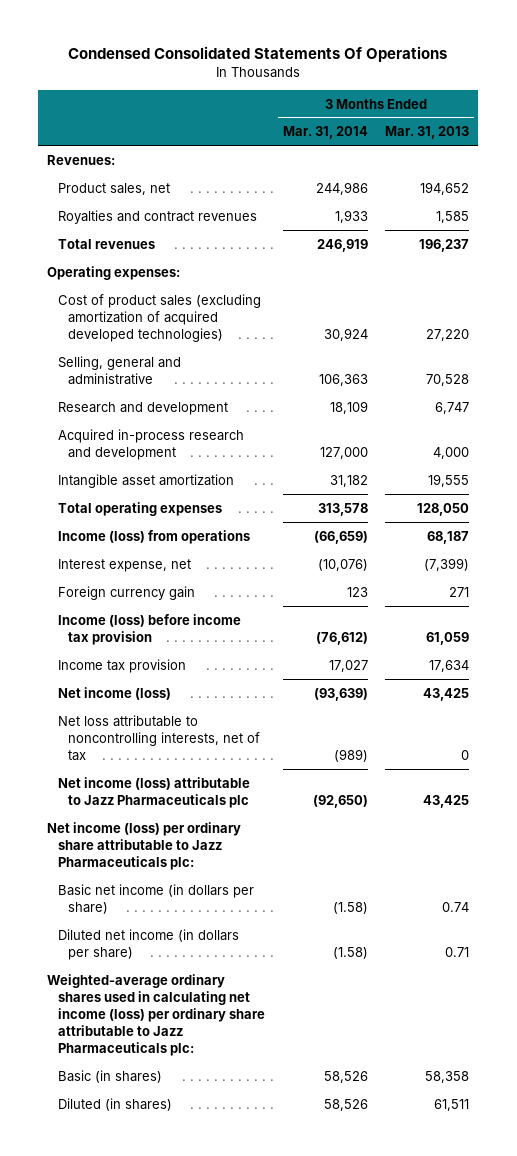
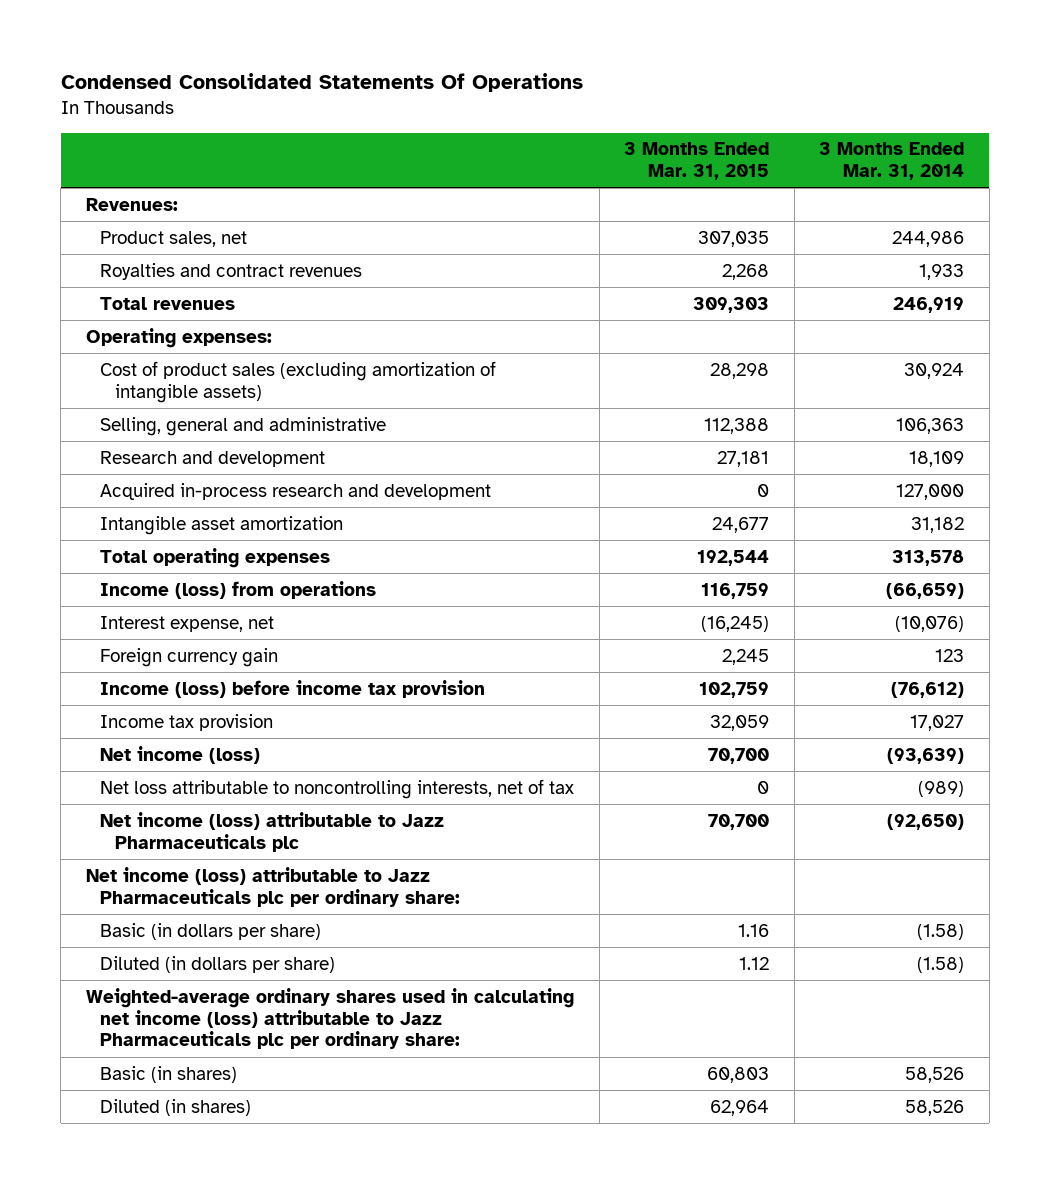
- | 3 Months Ended Mar. 31, 2014 | 3 Months Ended Mar. 31, 2013
+ | 3 Months Ended Mar. 31, 2015 | 3 Months Ended Mar. 31, 2014
- Cost of product sales (excluding amortization of acquired developed technologies) | 30,924 | 27,220
+ Cost of product sales (excluding amortization of intangible assets) | 28,298 | 30,924
- Net income (loss) per ordinary share attributable to Jazz Pharmaceuticals plc:
- Basic net income (in dollars per share) | (1.58) | 0.74
- Diluted net income (in dollars per share) | (1.58) | 0.71
- Weighted-average ordinary shares used in calculating net income (loss) per ordinary share attributable to Jazz Pharmaceuticals plc:
+ Net income (loss) attributable to Jazz Pharmaceuticals plc per ordinary share:
+ Basic (in dollars per share) | 1.16 | (1.58)
+ Diluted (in dollars per share) | 1.12 | (1.58)
+ Weighted-average ordinary shares used in calculating net income (loss) attributable to Jazz Pharmaceuticals plc per ordinary share:

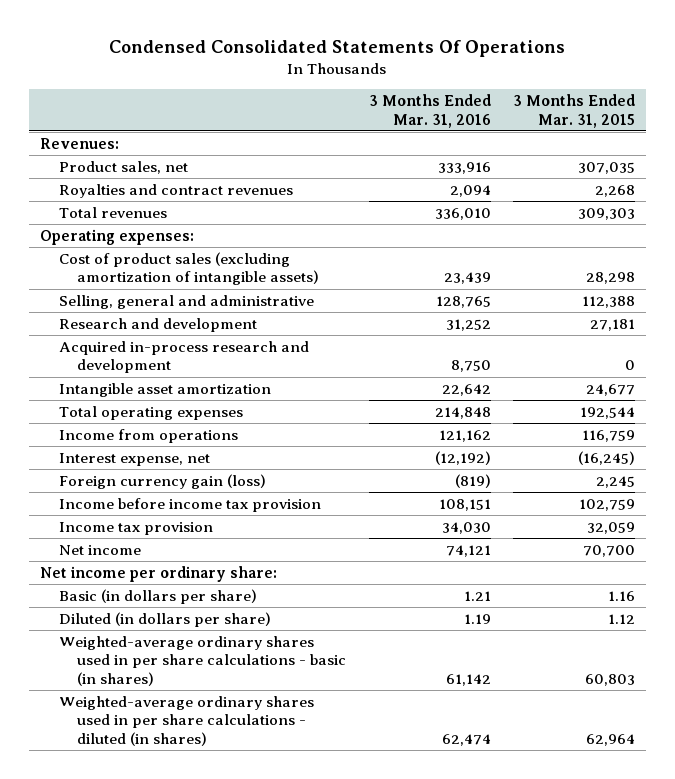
- | 3 Months Ended Mar. 31, 2015 | 3 Months Ended Mar. 31, 2014
+ | 3 Months Ended Mar. 31, 2016 | 3 Months Ended Mar. 31, 2015
- Income (loss) from operations | 116,759 | (66,659)
+ Income from operations | 121,162 | 116,759
- Foreign currency gain | 2,245 | 123
- Income (loss) before income tax provision | 102,759 | (76,612)
+ Foreign currency gain (loss) | (819) | 2,245
+ Income before income tax provision | 108,151 | 102,759
- Net income (loss) | 70,700 | (93,639)
- Net loss attributable to noncontrolling interests, net of tax | 0 | (989)
- Net income (loss) attributable to Jazz Pharmaceuticals plc | 70,700 | (92,650)
- Net income (loss) attributable to Jazz Pharmaceuticals plc per ordinary share:
+ Net income | 74,121 | 70,700
+ Net income per ordinary share:
- Weighted-average ordinary shares used in calculating net income (loss) attributable to Jazz Pharmaceuticals plc per ordinary share:
- Basic (in shares) | 60,803 | 58,526
- Diluted (in shares) | 62,964 | 58,526
+ Weighted-average ordinary shares used in per share calculations - basic (in shares) | 61,142 | 60,803
+ Weighted-average ordinary shares used in per share calculations - diluted (in shares) | 62,474 | 62,964

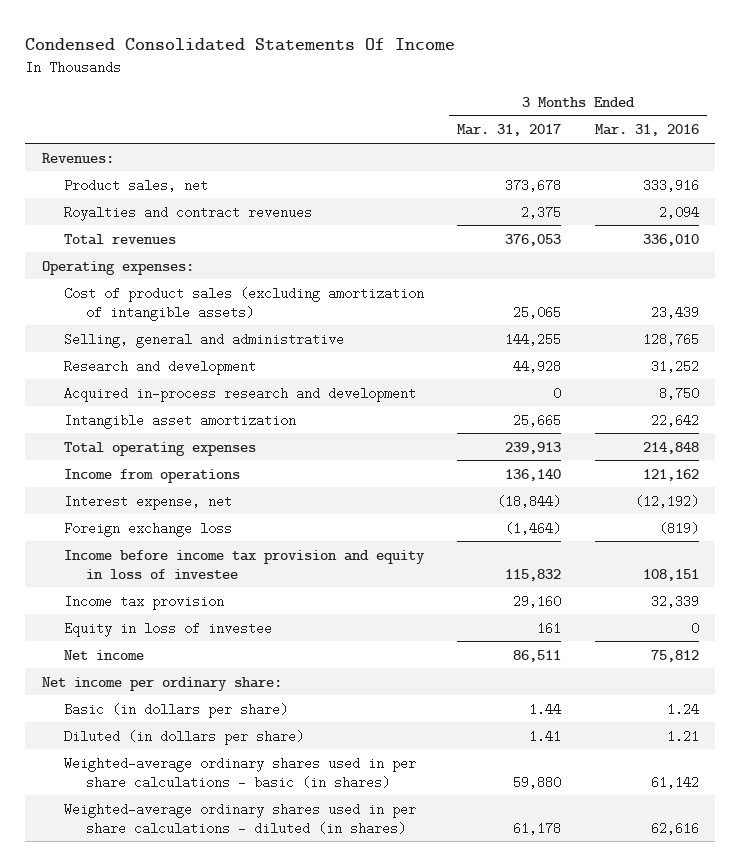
- Condensed Consolidated Statements Of Operations
+ Condensed Consolidated Statements Of Income
- | 3 Months Ended Mar. 31, 2016 | 3 Months Ended Mar. 31, 2015
+ | 3 Months Ended Mar. 31, 2017 | 3 Months Ended Mar. 31, 2016
- Foreign currency gain (loss) | (819) | 2,245
- Income before income tax provision | 108,151 | 102,759
- Income tax provision | 34,030 | 32,059
- Net income | 74,121 | 70,700
+ Foreign exchange loss | (1,464) | (819)
+ Income before income tax provision and equity in loss of investee | 115,832 | 108,151
+ Income tax provision | 29,160 | 32,339
+ Equity in loss of investee | 161 | 0
+ Net income | 86,511 | 75,812
- Basic (in dollars per share) | 1.21 | 1.16
- Diluted (in dollars per share) | 1.19 | 1.12
+ Basic (in dollars per share) | 1.44 | 1.24
+ Diluted (in dollars per share) | 1.41 | 1.21
- Weighted-average ordinary shares used in per share calculations - diluted (in shares) | 62,474 | 62,964
+ Weighted-average ordinary shares used in per share calculations - diluted (in shares) | 61,178 | 62,616

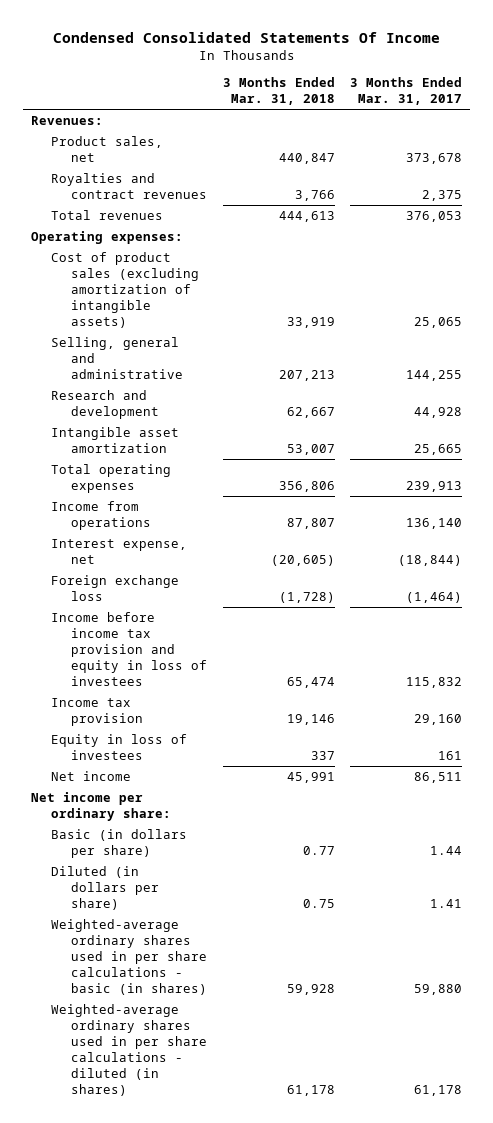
- | 3 Months Ended Mar. 31, 2017 | 3 Months Ended Mar. 31, 2016
+ | 3 Months Ended Mar. 31, 2018 | 3 Months Ended Mar. 31, 2017
- Acquired in-process research and development | 0 | 8,750
- Income before income tax provision and equity in loss of investee | 115,832 | 108,151
+ Income before income tax provision and equity in loss of investees | 65,474 | 115,832
- Equity in loss of investee | 161 | 0
+ Equity in loss of investees | 337 | 161

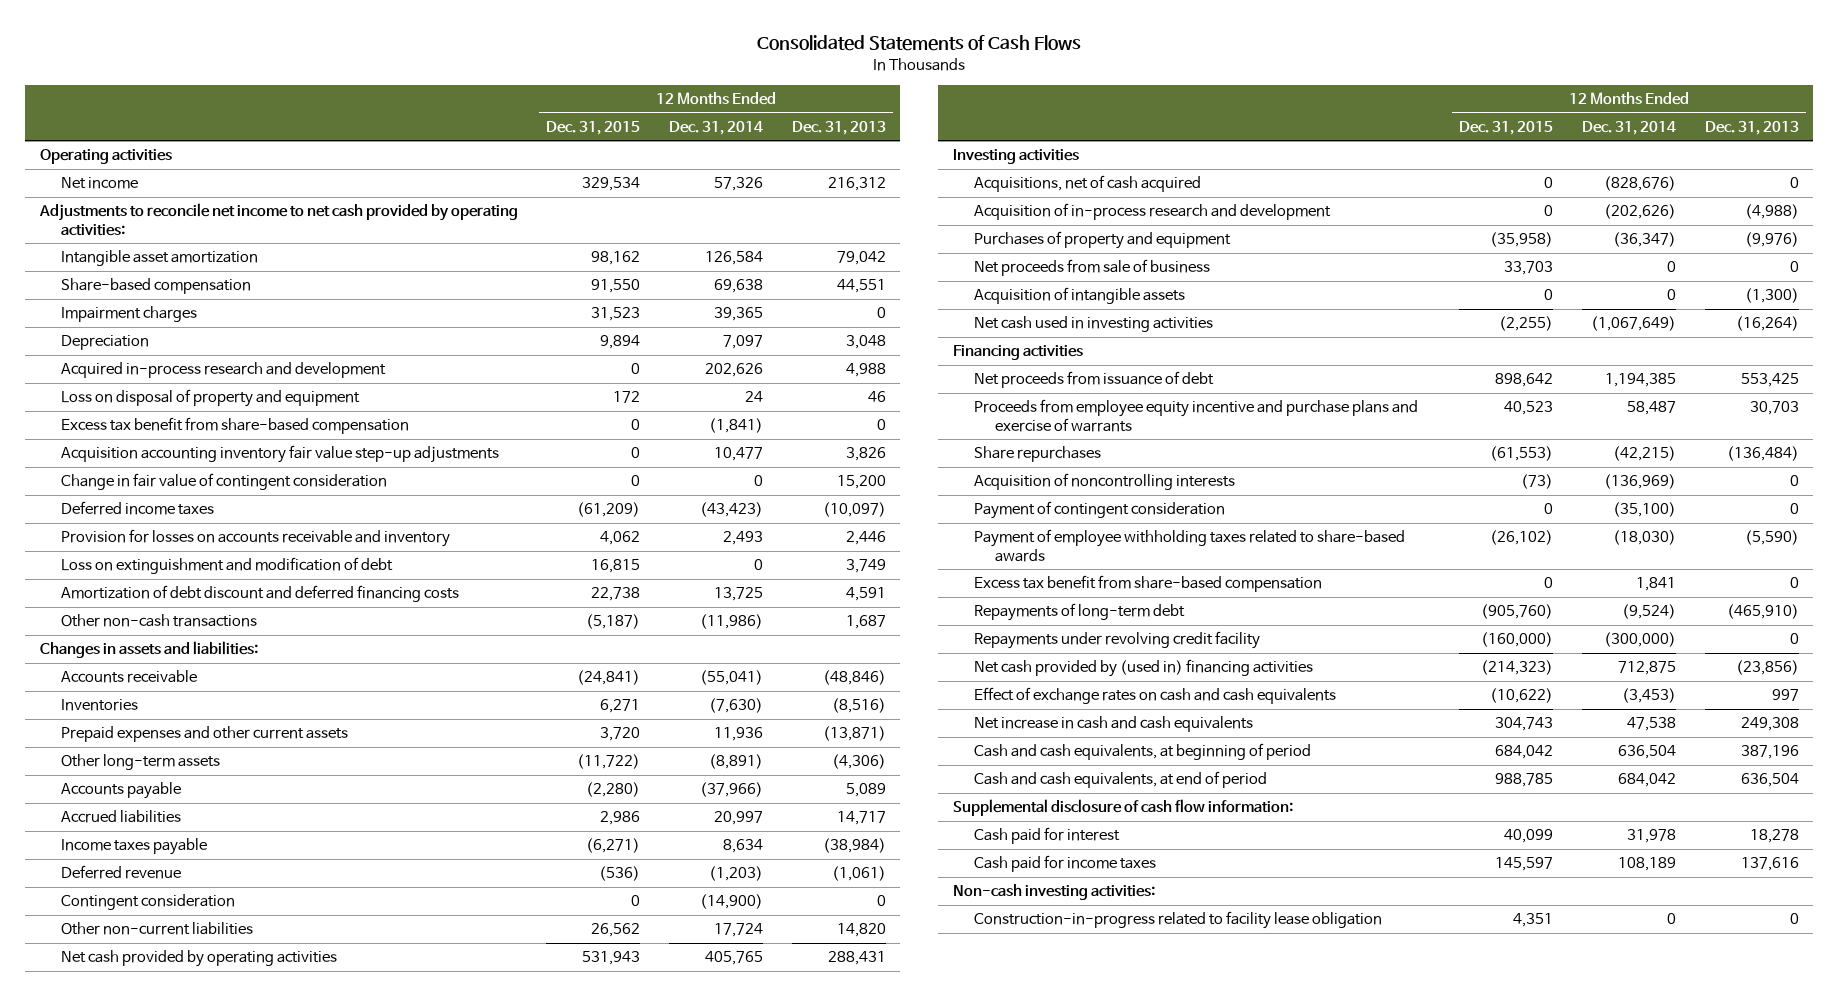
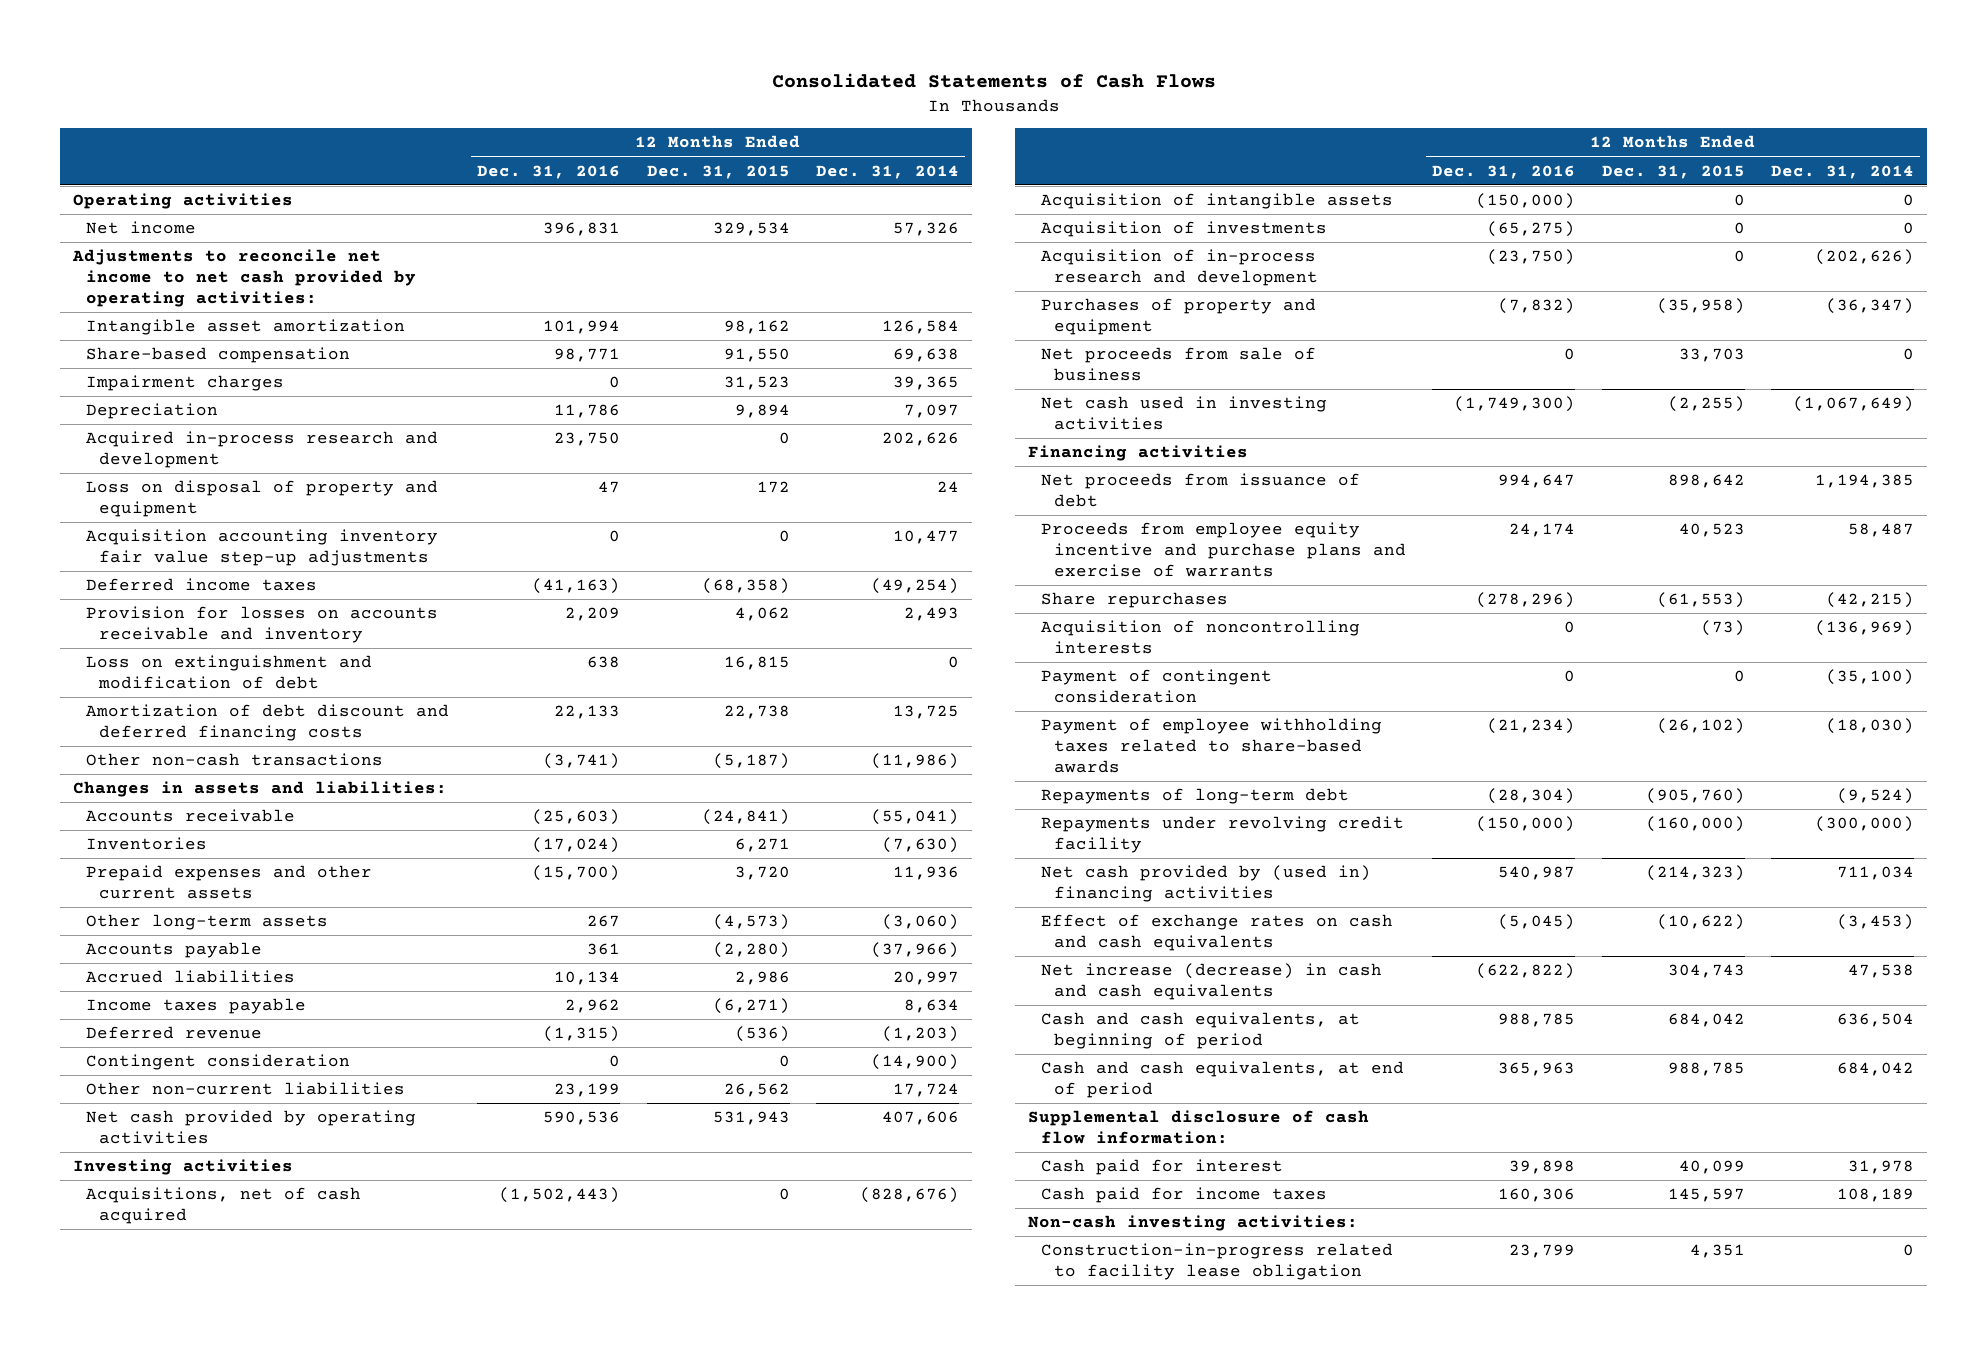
- | 12 Months Ended Dec. 31, 2015 | 12 Months Ended Dec. 31, 2014 | 12 Months Ended Dec. 31, 2013
+ | 12 Months Ended Dec. 31, 2016 | 12 Months Ended Dec. 31, 2015 | 12 Months Ended Dec. 31, 2014
- Excess tax benefit from share-based compensation | 0 | (1,841) | 0
- Change in fair value of contingent consideration | 0 | 0 | 15,200
- Deferred income taxes | (61,209) | (43,423) | (10,097)
+ Deferred income taxes | (41,163) | (68,358) | (49,254)
- Other long-term assets | (11,722) | (8,891) | (4,306)
+ Other long-term assets | 267 | (4,573) | (3,060)
- Net cash provided by operating activities | 531,943 | 405,765 | 288,431
+ Net cash provided by operating activities | 590,536 | 531,943 | 407,606
moved up: Acquisition of intangible assets | (150,000) | 0 | 0
+ Acquisition of investments | (65,275) | 0 | 0
- Excess tax benefit from share-based compensation | 0 | 1,841 | 0
- Net cash provided by (used in) financing activities | (214,323) | 712,875 | (23,856)
+ Net cash provided by (used in) financing activities | 540,987 | (214,323) | 711,034
- Net increase in cash and cash equivalents | 304,743 | 47,538 | 249,308
+ Net increase (decrease) in cash and cash equivalents | (622,822) | 304,743 | 47,538

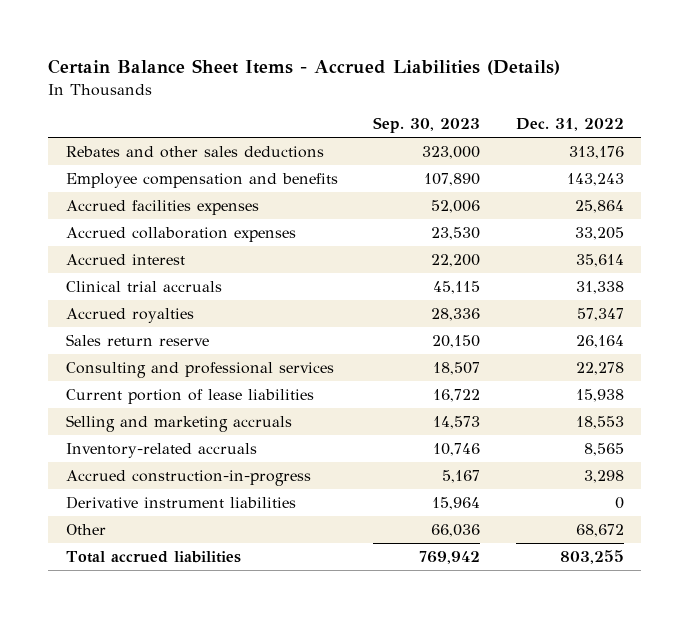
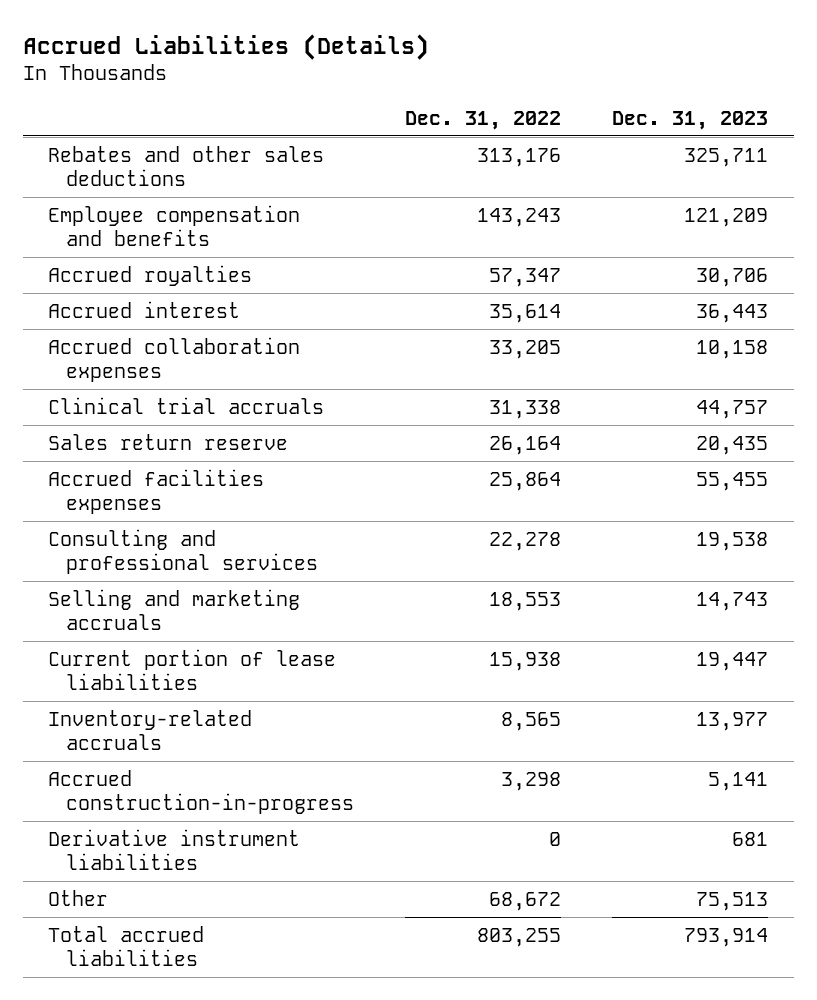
- Certain Balance Sheet Items - Accrued Liabilities (Details)
+ Accrued Liabilities (Details)
- | Sep. 30, 2023 | Dec. 31, 2022
+ | Dec. 31, 2022 | Dec. 31, 2023
moved up: Accrued royalties | 57,347 | 30,706
moved down: Accrued collaboration expenses | 33,205 | 10,158
moved down: Accrued facilities expenses | 25,864 | 55,455
moved down: Current portion of lease liabilities | 15,938 | 19,447

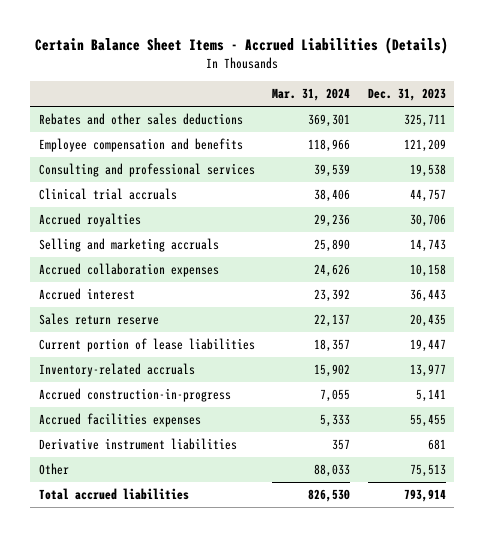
- Accrued Liabilities (Details)
+ Certain Balance Sheet Items - Accrued Liabilities (Details)
- | Dec. 31, 2022 | Dec. 31, 2023
+ | Mar. 31, 2024 | Dec. 31, 2023
moved up: Consulting and professional services | 39,539 | 19,538
moved up: Clinical trial accruals | 38,406 | 44,757
moved up: Selling and marketing accruals | 25,890 | 14,743
moved down: Accrued interest | 23,392 | 36,443
moved down: Accrued facilities expenses | 5,333 | 55,455

